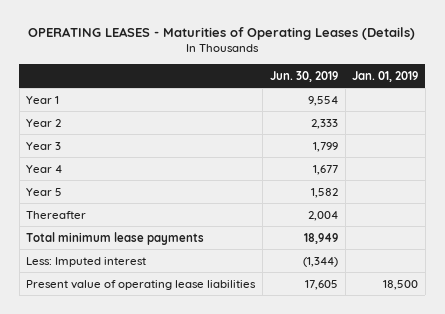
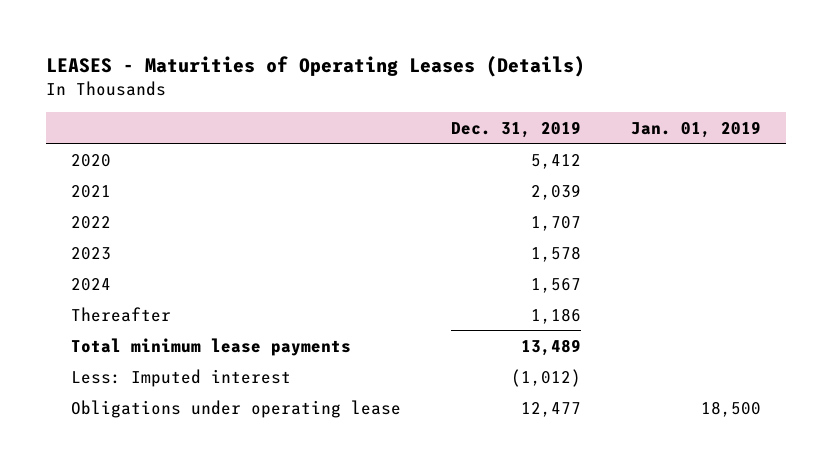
- OPERATING LEASES - Maturities of Operating Leases (Details)
+ LEASES - Maturities of Operating Leases (Details)
- | Jun. 30, 2019 | Jan. 01, 2019
+ | Dec. 31, 2019 | Jan. 01, 2019
- Year 1 | 9,554 |
- Year 2 | 2,333 |
- Year 3 | 1,799 |
- Year 4 | 1,677 |
- Year 5 | 1,582 |
+ 2020 | 5,412 |
+ 2021 | 2,039 |
+ 2022 | 1,707 |
+ 2023 | 1,578 |
+ 2024 | 1,567 |
- Present value of operating lease liabilities | 17,605 | 18,500
+ Obligations under operating lease | 12,477 | 18,500

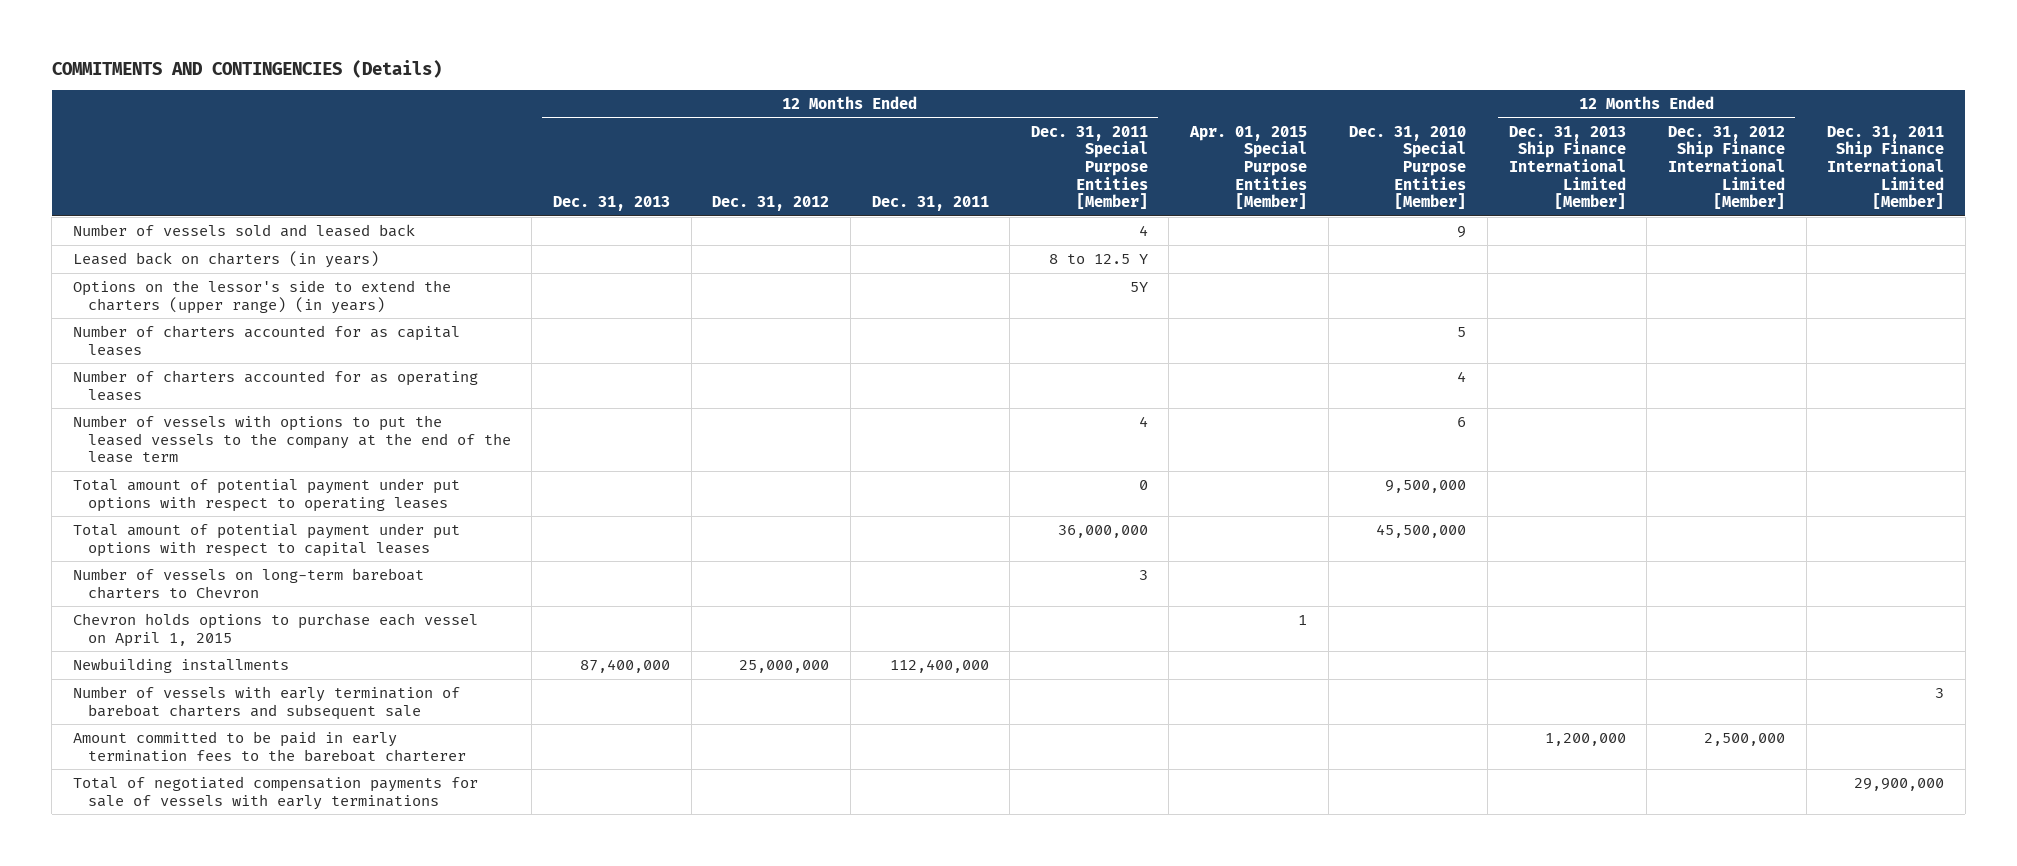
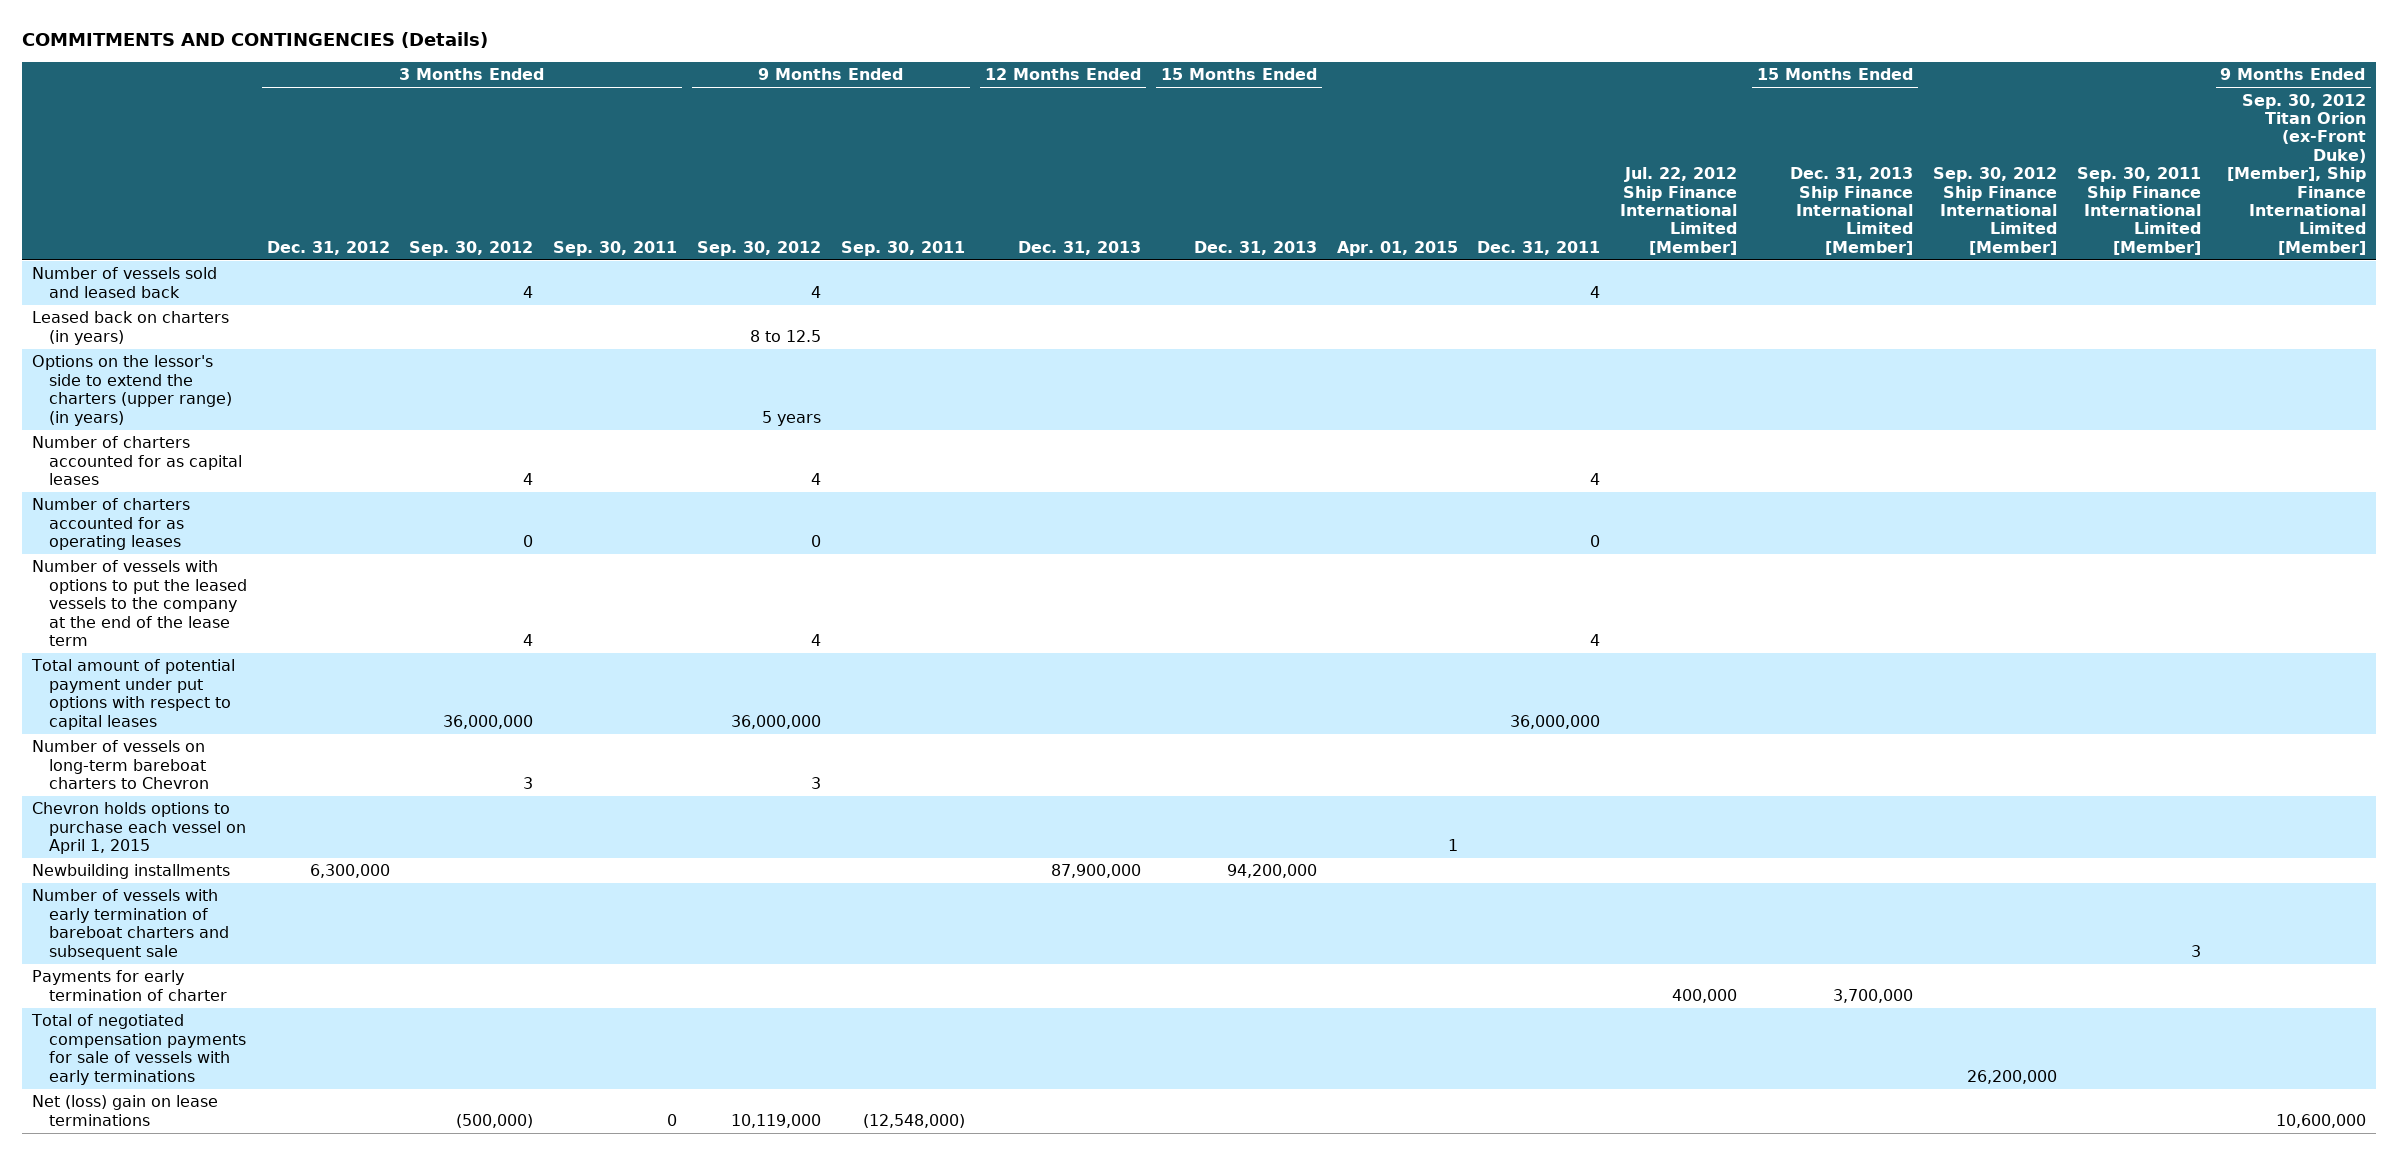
- | 12 Months Ended Dec. 31, 2013 | 12 Months Ended Dec. 31, 2012 | 12 Months Ended Dec. 31, 2011 | 12 Months Ended Dec. 31, 2011 Special Purpose Entities [Member] | Apr. 01, 2015 Special Purpose Entities [Member] | Dec. 31, 2010 Special Purpose Entities [Member] | 12 Months Ended Dec. 31, 2013 Ship Finance International Limited [Member] | 12 Months Ended Dec. 31, 2012 Ship Finance International Limited [Member] | Dec. 31, 2011 Ship Finance International Limited [Member]
+ | 3 Months Ended Dec. 31, 2012 | 3 Months Ended Sep. 30, 2012 | 3 Months Ended Sep. 30, 2011 | 9 Months Ended Sep. 30, 2012 | 9 Months Ended Sep. 30, 2011 | 12 Months Ended Dec. 31, 2013 | 15 Months Ended Dec. 31, 2013 | Apr. 01, 2015 | Dec. 31, 2011 | Jul. 22, 2012 Ship Finance International Limited [Member] | 15 Months Ended Dec. 31, 2013 Ship Finance International Limited [Member] | Sep. 30, 2012 Ship Finance International Limited [Member] | Sep. 30, 2011 Ship Finance International Limited [Member] | 9 Months Ended Sep. 30, 2012 Titan Orion (ex-Front Duke) [Member], Ship Finance International Limited [Member]
- Total amount of potential payment under put options with respect to operating leases | | | | 0 | | 9,500,000 | | |
- Newbuilding installments | 87,400,000 | 25,000,000 | 112,400,000 | | | | | |
+ Newbuilding installments | 6,300,000 | | | | | 87,900,000 | 94,200,000 | | | | | | |
- Amount committed to be paid in early termination fees to the bareboat charterer | | | | | | | 1,200,000 | 2,500,000 |
+ Payments for early termination of charter | | | | | | | | | | 400,000 | 3,700,000 | | |
+ Net (loss) gain on lease terminations | | (500,000) | 0 | 10,119,000 | (12,548,000) | | | | | | | | | 10,600,000

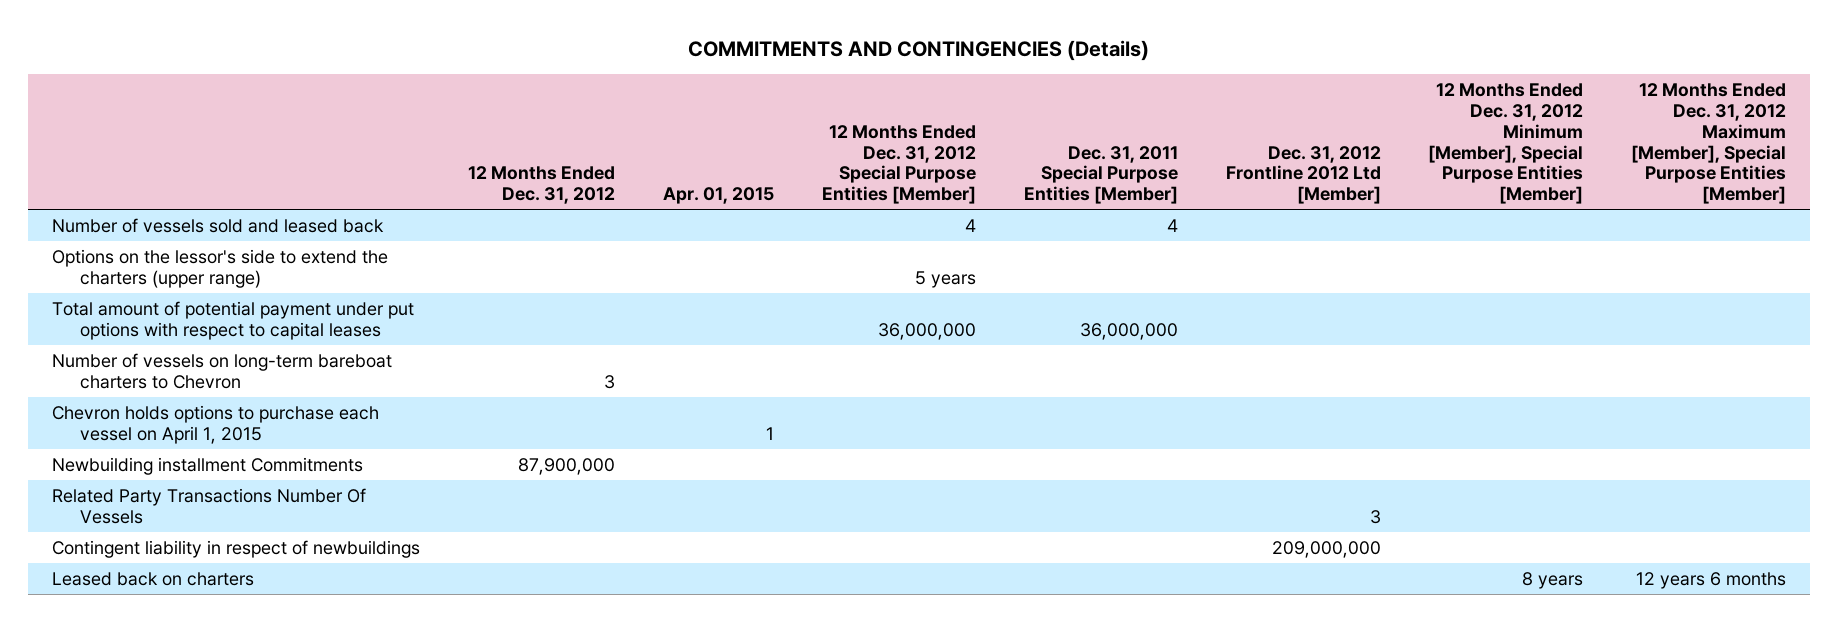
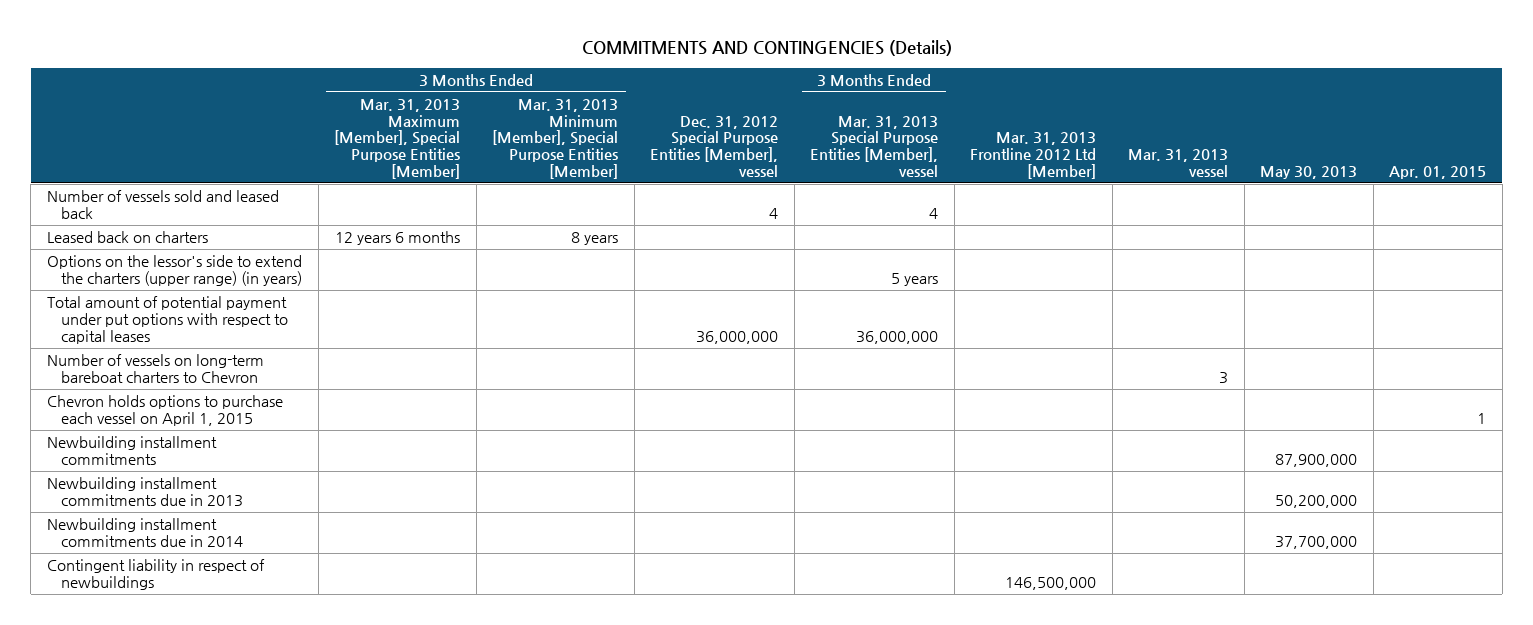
- | 12 Months Ended Dec. 31, 2012 | Apr. 01, 2015 | 12 Months Ended Dec. 31, 2012 Special Purpose Entities [Member] | Dec. 31, 2011 Special Purpose Entities [Member] | Dec. 31, 2012 Frontline 2012 Ltd [Member] | 12 Months Ended Dec. 31, 2012 Minimum [Member], Special Purpose Entities [Member] | 12 Months Ended Dec. 31, 2012 Maximum [Member], Special Purpose Entities [Member]
+ | 3 Months Ended Mar. 31, 2013 Maximum [Member], Special Purpose Entities [Member] | 3 Months Ended Mar. 31, 2013 Minimum [Member], Special Purpose Entities [Member] | Dec. 31, 2012 Special Purpose Entities [Member], vessel | 3 Months Ended Mar. 31, 2013 Special Purpose Entities [Member], vessel | Mar. 31, 2013 Frontline 2012 Ltd [Member] | Mar. 31, 2013 vessel | May 30, 2013 | Apr. 01, 2015
- Options on the lessor's side to extend the charters (upper range) | | | 5 years | | | |
moved up: Leased back on charters | 12 years 6 months | 8 years | | | | | |
+ Options on the lessor's side to extend the charters (upper range) (in years) | | | | 5 years | | | |
- Newbuilding installment Commitments | 87,900,000 | | | | | |
- Related Party Transactions Number Of Vessels | | | | | 3 | |
+ Newbuilding installment commitments | | | | | | | 87,900,000 |
+ Newbuilding installment commitments due in 2013 | | | | | | | 50,200,000 |
+ Newbuilding installment commitments due in 2014 | | | | | | | 37,700,000 |

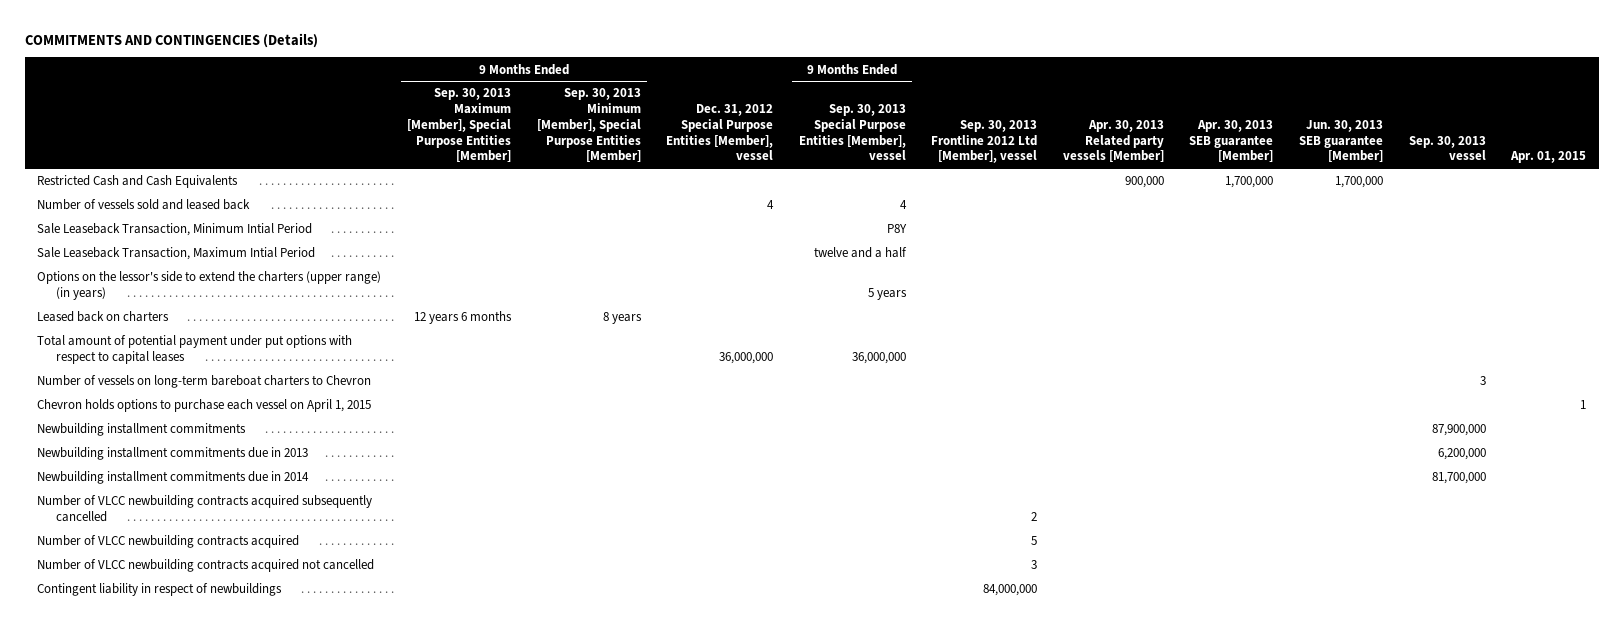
- | 3 Months Ended Mar. 31, 2013 Maximum [Member], Special Purpose Entities [Member] | 3 Months Ended Mar. 31, 2013 Minimum [Member], Special Purpose Entities [Member] | Dec. 31, 2012 Special Purpose Entities [Member], vessel | 3 Months Ended Mar. 31, 2013 Special Purpose Entities [Member], vessel | Mar. 31, 2013 Frontline 2012 Ltd [Member] | Mar. 31, 2013 vessel | May 30, 2013 | Apr. 01, 2015
+ | 9 Months Ended Sep. 30, 2013 Maximum [Member], Special Purpose Entities [Member] | 9 Months Ended Sep. 30, 2013 Minimum [Member], Special Purpose Entities [Member] | Dec. 31, 2012 Special Purpose Entities [Member], vessel | 9 Months Ended Sep. 30, 2013 Special Purpose Entities [Member], vessel | Sep. 30, 2013 Frontline 2012 Ltd [Member], vessel | Apr. 30, 2013 Related party vessels [Member] | Apr. 30, 2013 SEB guarantee [Member] | Jun. 30, 2013 SEB guarantee [Member] | Sep. 30, 2013 vessel | Apr. 01, 2015
+ Restricted Cash and Cash Equivalents | | | | | | 900,000 | 1,700,000 | 1,700,000 | |
+ Sale Leaseback Transaction, Minimum Intial Period | | | | P8Y | | | | | |
+ Sale Leaseback Transaction, Maximum Intial Period | | | | twelve and a half | | | | | |
moved down: Leased back on charters | 12 years 6 months | 8 years | | | | | | | |
+ Number of VLCC newbuilding contracts acquired subsequently cancelled | | | | | 2 | | | | |
+ Number of VLCC newbuilding contracts acquired | | | | | 5 | | | | |
+ Number of VLCC newbuilding contracts acquired not cancelled | | | | | 3 | | | | |

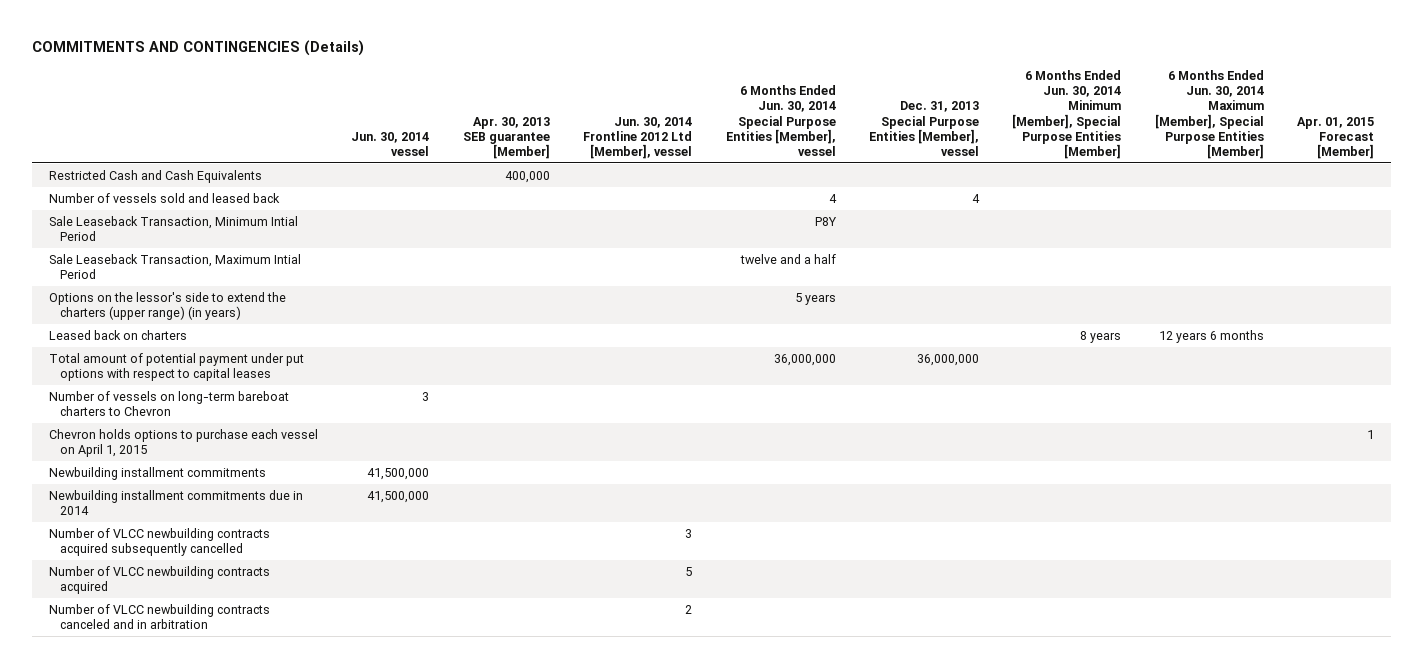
- | 9 Months Ended Sep. 30, 2013 Maximum [Member], Special Purpose Entities [Member] | 9 Months Ended Sep. 30, 2013 Minimum [Member], Special Purpose Entities [Member] | Dec. 31, 2012 Special Purpose Entities [Member], vessel | 9 Months Ended Sep. 30, 2013 Special Purpose Entities [Member], vessel | Sep. 30, 2013 Frontline 2012 Ltd [Member], vessel | Apr. 30, 2013 Related party vessels [Member] | Apr. 30, 2013 SEB guarantee [Member] | Jun. 30, 2013 SEB guarantee [Member] | Sep. 30, 2013 vessel | Apr. 01, 2015
+ | Jun. 30, 2014 vessel | Apr. 30, 2013 SEB guarantee [Member] | Jun. 30, 2014 Frontline 2012 Ltd [Member], vessel | 6 Months Ended Jun. 30, 2014 Special Purpose Entities [Member], vessel | Dec. 31, 2013 Special Purpose Entities [Member], vessel | 6 Months Ended Jun. 30, 2014 Minimum [Member], Special Purpose Entities [Member] | 6 Months Ended Jun. 30, 2014 Maximum [Member], Special Purpose Entities [Member] | Apr. 01, 2015 Forecast [Member]
- Restricted Cash and Cash Equivalents | | | | | | 900,000 | 1,700,000 | 1,700,000 | |
+ Restricted Cash and Cash Equivalents | | 400,000 | | | | | |
- Newbuilding installment commitments due in 2013 | | | | | | | | | 6,200,000 |
- Number of VLCC newbuilding contracts acquired not cancelled | | | | | 3 | | | | |
- Contingent liability in respect of newbuildings | | | | | 84,000,000 | | | | |
+ Number of VLCC newbuilding contracts canceled and in arbitration | | | 2 | | | | |

